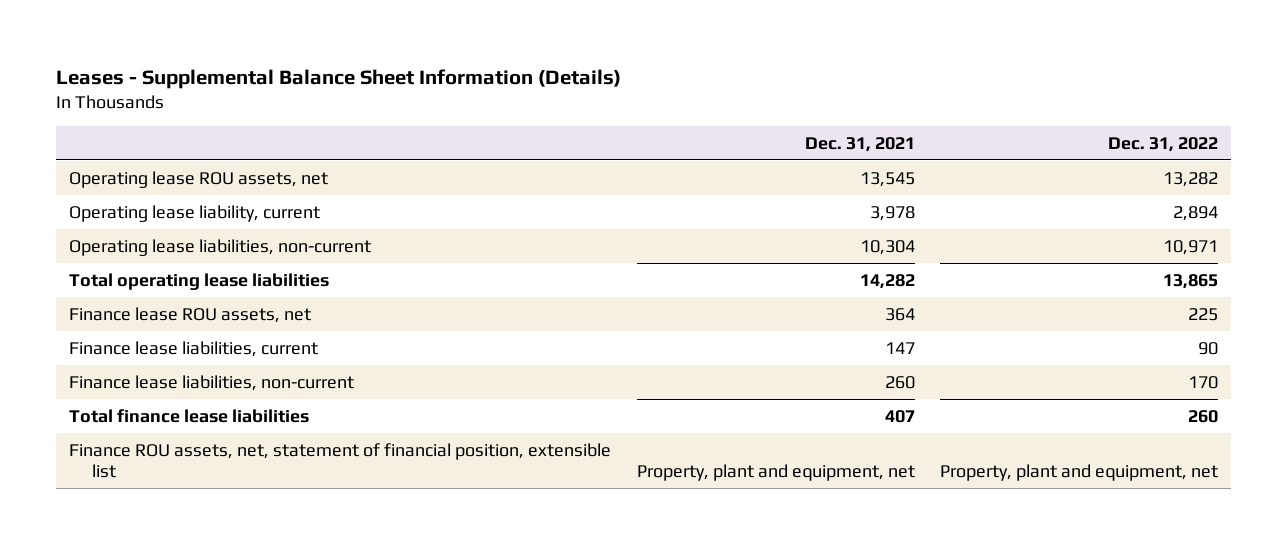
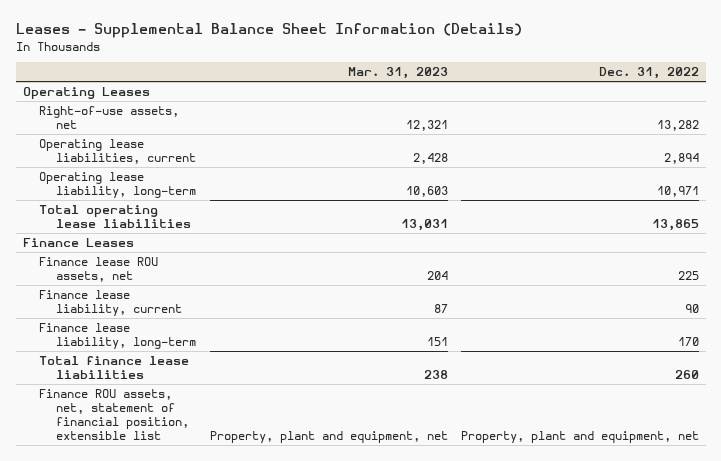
- | Dec. 31, 2021 | Dec. 31, 2022
+ | Mar. 31, 2023 | Dec. 31, 2022
- Operating lease ROU assets, net | 13,545 | 13,282
- Operating lease liability, current | 3,978 | 2,894
- Operating lease liabilities, non-current | 10,304 | 10,971
+ Operating Leases
+ Right-of-use assets, net | 12,321 | 13,282
+ Operating lease liabilities, current | 2,428 | 2,894
+ Operating lease liability, long-term | 10,603 | 10,971
+ Finance Leases
- Finance lease liabilities, current | 147 | 90
- Finance lease liabilities, non-current | 260 | 170
+ Finance lease liability, current | 87 | 90
+ Finance lease liability, long-term | 151 | 170

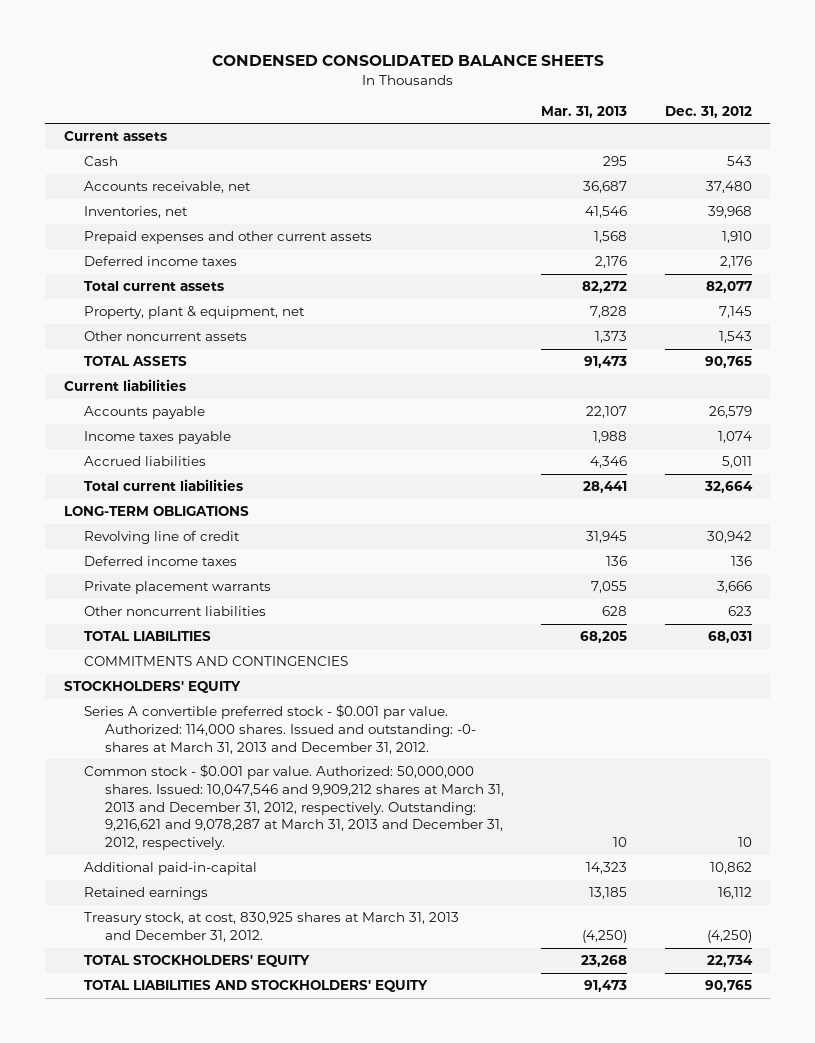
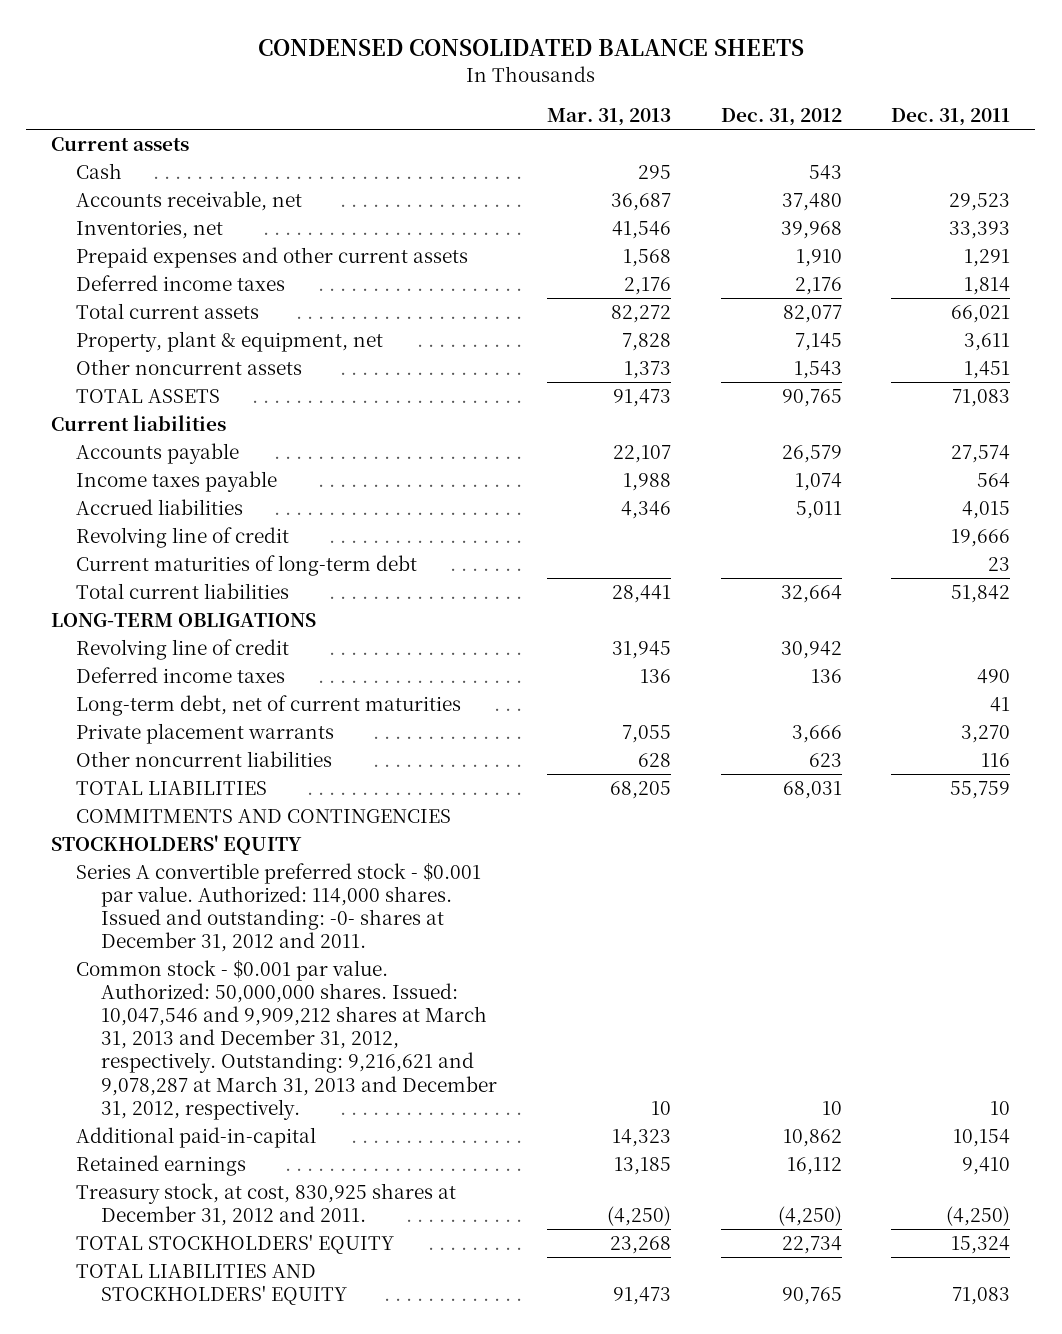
- | Mar. 31, 2013 | Dec. 31, 2012
+ | Mar. 31, 2013 | Dec. 31, 2012 | Dec. 31, 2011
+ Revolving line of credit | | | 19,666
+ Current maturities of long-term debt | | | 23
+ Long-term debt, net of current maturities | | | 41
- Series A convertible preferred stock - $0.001 par value. Authorized: 114,000 shares. Issued and outstanding: -0- shares at March 31, 2013 and December 31, 2012.
+ Series A convertible preferred stock - $0.001 par value. Authorized: 114,000 shares. Issued and outstanding: -0- shares at December 31, 2012 and 2011.
- Treasury stock, at cost, 830,925 shares at March 31, 2013 and December 31, 2012. | (4,250) | (4,250)
+ Treasury stock, at cost, 830,925 shares at December 31, 2012 and 2011. | (4,250) | (4,250) | (4,250)

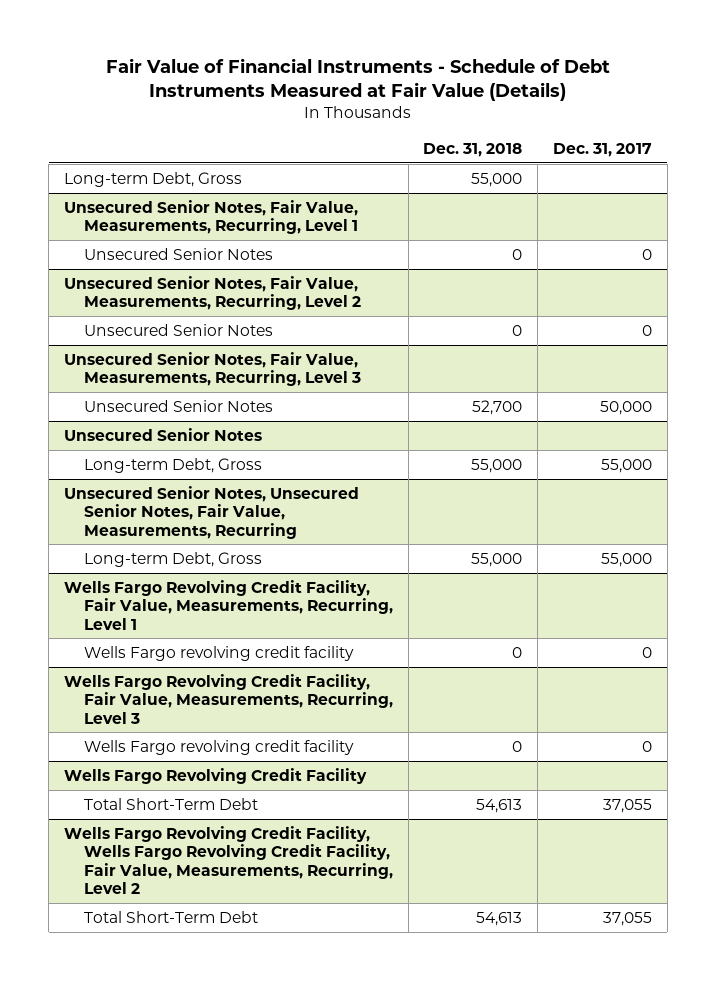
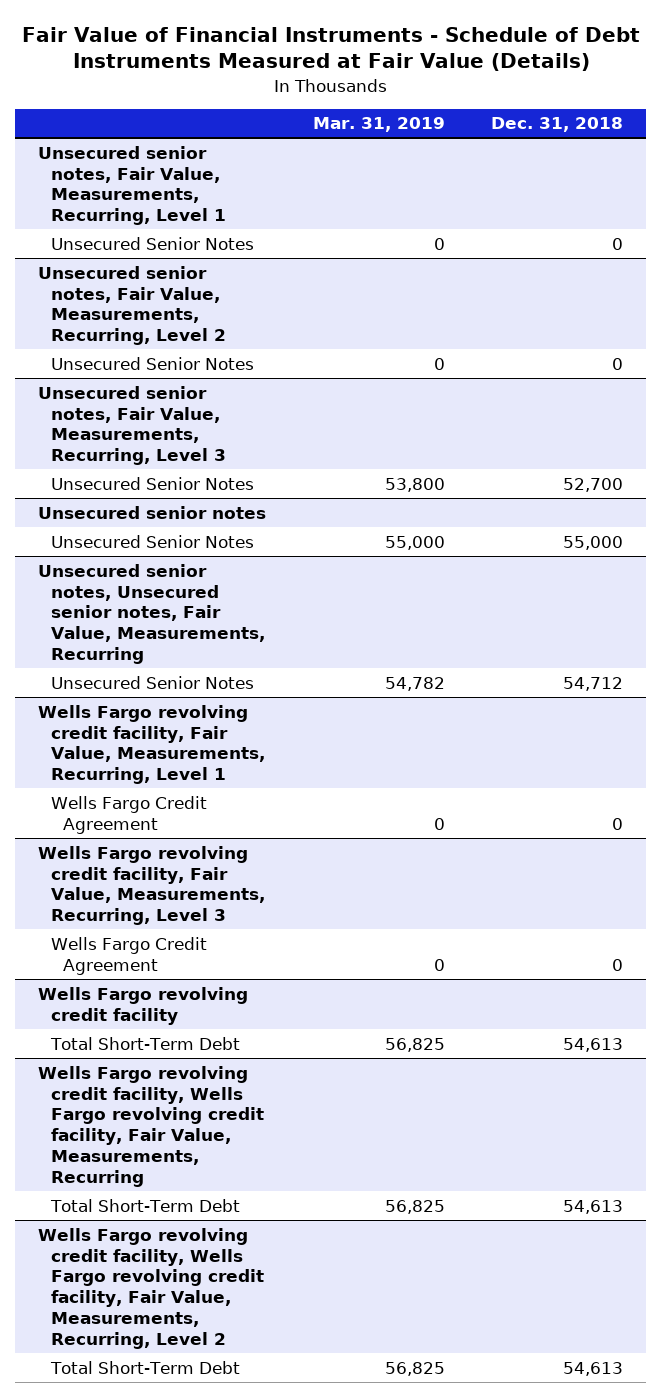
- | Dec. 31, 2018 | Dec. 31, 2017
+ | Mar. 31, 2019 | Dec. 31, 2018
- Long-term Debt, Gross | 55,000 |
- Unsecured Senior Notes, Fair Value, Measurements, Recurring, Level 1
+ Unsecured senior notes, Fair Value, Measurements, Recurring, Level 1
- Unsecured Senior Notes, Fair Value, Measurements, Recurring, Level 2
+ Unsecured senior notes, Fair Value, Measurements, Recurring, Level 2
- Unsecured Senior Notes, Fair Value, Measurements, Recurring, Level 3
+ Unsecured senior notes, Fair Value, Measurements, Recurring, Level 3
- Unsecured Senior Notes
- Long-term Debt, Gross | 55,000 | 55,000
- Unsecured Senior Notes, Unsecured Senior Notes, Fair Value, Measurements, Recurring
- Long-term Debt, Gross | 55,000 | 55,000
- Wells Fargo Revolving Credit Facility, Fair Value, Measurements, Recurring, Level 1
- Wells Fargo revolving credit facility | 0 | 0
- Wells Fargo Revolving Credit Facility, Fair Value, Measurements, Recurring, Level 3
- Wells Fargo revolving credit facility | 0 | 0
- Wells Fargo Revolving Credit Facility
+ Unsecured senior notes
+ Unsecured Senior Notes | 55,000 | 55,000
+ Unsecured senior notes, Unsecured senior notes, Fair Value, Measurements, Recurring
+ Unsecured Senior Notes | 54,782 | 54,712
+ Wells Fargo revolving credit facility, Fair Value, Measurements, Recurring, Level 1
+ Wells Fargo Credit Agreement | 0 | 0
+ Wells Fargo revolving credit facility, Fair Value, Measurements, Recurring, Level 3
+ Wells Fargo Credit Agreement | 0 | 0
+ Wells Fargo revolving credit facility
- Wells Fargo Revolving Credit Facility, Wells Fargo Revolving Credit Facility, Fair Value, Measurements, Recurring, Level 2
+ Wells Fargo revolving credit facility, Wells Fargo revolving credit facility, Fair Value, Measurements, Recurring
+ Wells Fargo revolving credit facility, Wells Fargo revolving credit facility, Fair Value, Measurements, Recurring, Level 2
+ Total Short-Term Debt | 56,825 | 54,613

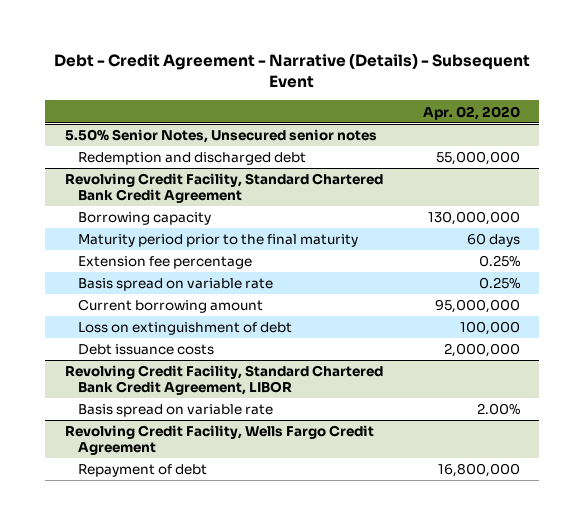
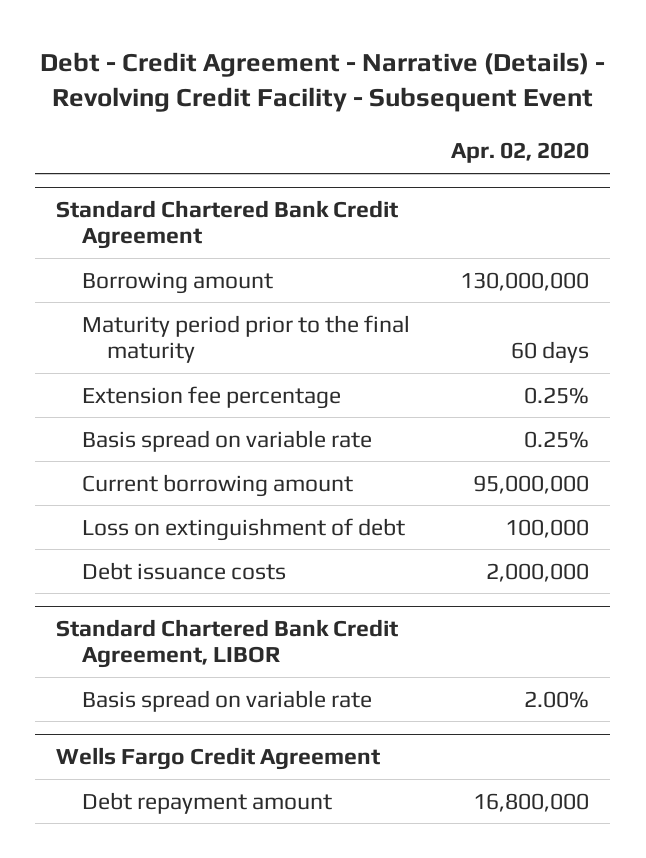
- Debt - Credit Agreement - Narrative (Details) - Subsequent Event
+ Debt - Credit Agreement - Narrative (Details) - Revolving Credit Facility - Subsequent Event
- 5.50% Senior Notes, Unsecured senior notes
- Redemption and discharged debt | 55,000,000
- Revolving Credit Facility, Standard Chartered Bank Credit Agreement
- Borrowing capacity | 130,000,000
+ Standard Chartered Bank Credit Agreement
+ Borrowing amount | 130,000,000
- Revolving Credit Facility, Standard Chartered Bank Credit Agreement, LIBOR
+ Standard Chartered Bank Credit Agreement, LIBOR
- Revolving Credit Facility, Wells Fargo Credit Agreement
- Repayment of debt | 16,800,000
+ Wells Fargo Credit Agreement
+ Debt repayment amount | 16,800,000

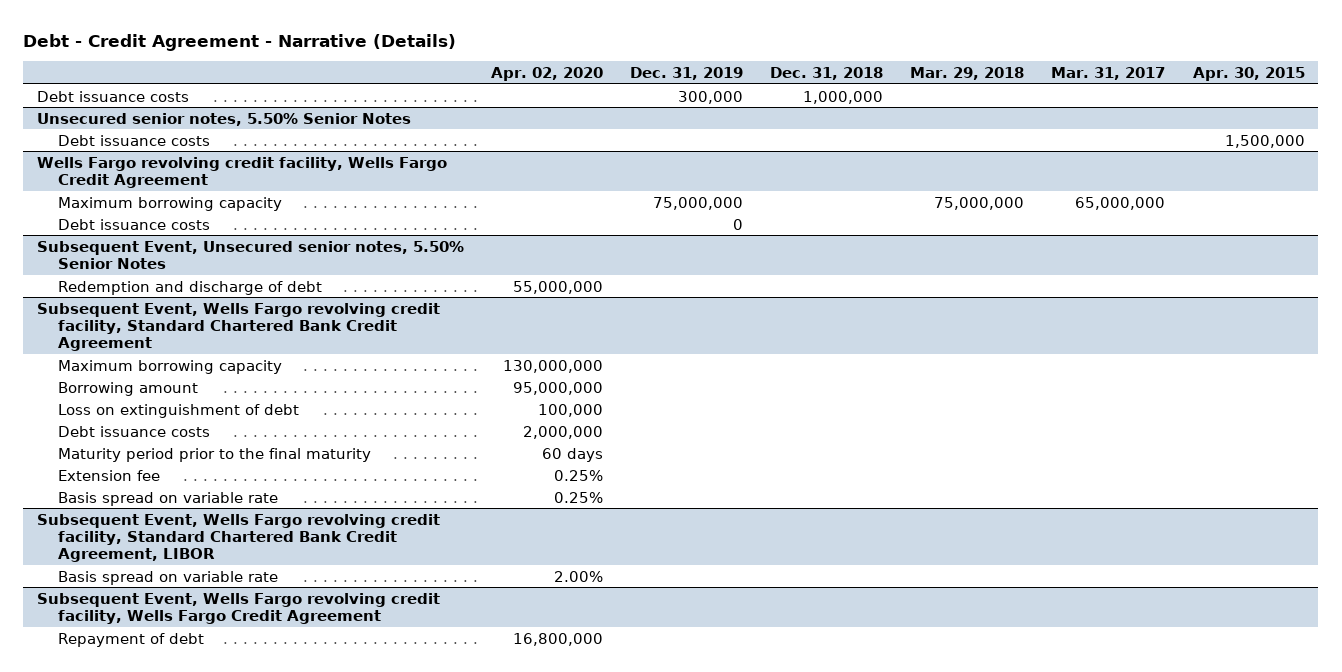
- Debt - Credit Agreement - Narrative (Details) - Revolving Credit Facility - Subsequent Event
+ Debt - Credit Agreement - Narrative (Details)
- | Apr. 02, 2020
+ | Apr. 02, 2020 | Dec. 31, 2019 | Dec. 31, 2018 | Mar. 29, 2018 | Mar. 31, 2017 | Apr. 30, 2015
- Standard Chartered Bank Credit Agreement
- Borrowing amount | 130,000,000
- Maturity period prior to the final maturity | 60 days
- Extension fee percentage | 0.25%
- Basis spread on variable rate | 0.25%
- Current borrowing amount | 95,000,000
+ Debt issuance costs | | 300,000 | 1,000,000 | | |
+ Unsecured senior notes, 5.50% Senior Notes
+ Debt issuance costs | | | | | | 1,500,000
+ Wells Fargo revolving credit facility, Wells Fargo Credit Agreement
+ Maximum borrowing capacity | | 75,000,000 | | 75,000,000 | 65,000,000 |
+ Debt issuance costs | | 0 | | | |
+ Subsequent Event, Unsecured senior notes, 5.50% Senior Notes
+ Redemption and discharge of debt | 55,000,000 | | | | |
+ Subsequent Event, Wells Fargo revolving credit facility, Standard Chartered Bank Credit Agreement
+ Maximum borrowing capacity | 130,000,000 | | | | |
+ Borrowing amount | 95,000,000 | | | | |
- Standard Chartered Bank Credit Agreement, LIBOR
+ Maturity period prior to the final maturity | 60 days | | | | |
+ Extension fee | 0.25% | | | | |
+ Basis spread on variable rate | 0.25% | | | | |
+ Subsequent Event, Wells Fargo revolving credit facility, Standard Chartered Bank Credit Agreement, LIBOR
- Wells Fargo Credit Agreement
- Debt repayment amount | 16,800,000
+ Subsequent Event, Wells Fargo revolving credit facility, Wells Fargo Credit Agreement
+ Repayment of debt | 16,800,000 | | | | |

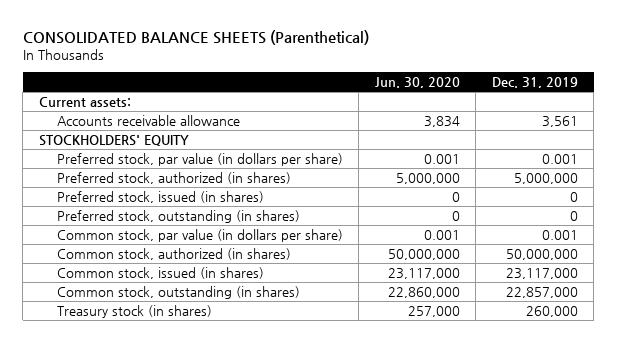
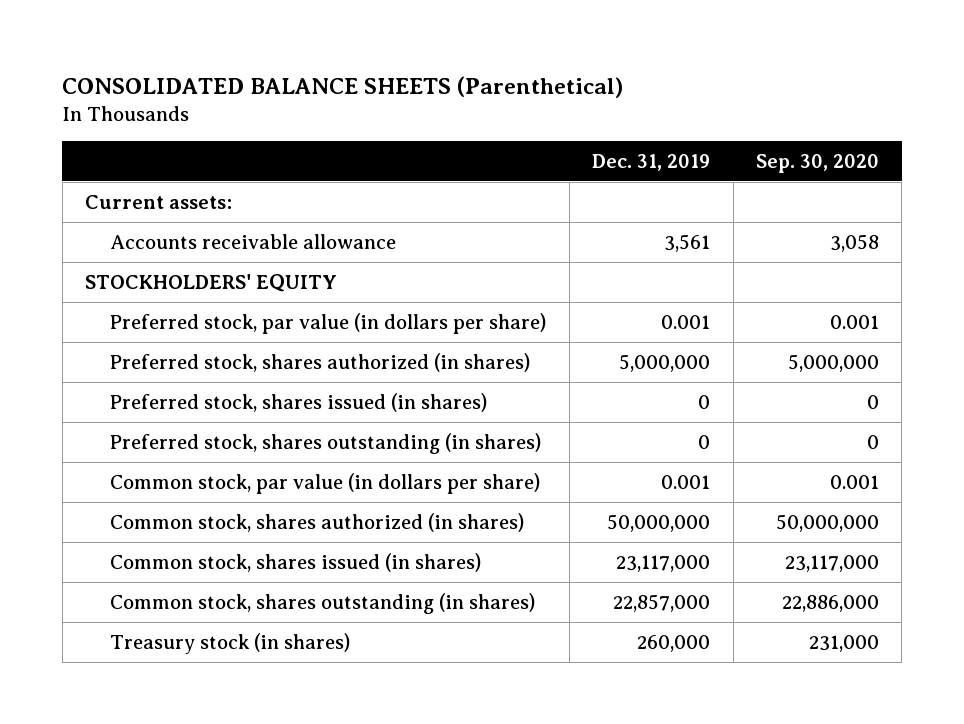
- | Jun. 30, 2020 | Dec. 31, 2019
+ | Dec. 31, 2019 | Sep. 30, 2020
- Preferred stock, authorized (in shares) | 5,000,000 | 5,000,000
- Preferred stock, issued (in shares) | 0 | 0
- Preferred stock, outstanding (in shares) | 0 | 0
+ Preferred stock, shares authorized (in shares) | 5,000,000 | 5,000,000
+ Preferred stock, shares issued (in shares) | 0 | 0
+ Preferred stock, shares outstanding (in shares) | 0 | 0
- Common stock, authorized (in shares) | 50,000,000 | 50,000,000
- Common stock, issued (in shares) | 23,117,000 | 23,117,000
- Common stock, outstanding (in shares) | 22,860,000 | 22,857,000
+ Common stock, shares authorized (in shares) | 50,000,000 | 50,000,000
+ Common stock, shares issued (in shares) | 23,117,000 | 23,117,000
+ Common stock, shares outstanding (in shares) | 22,857,000 | 22,886,000

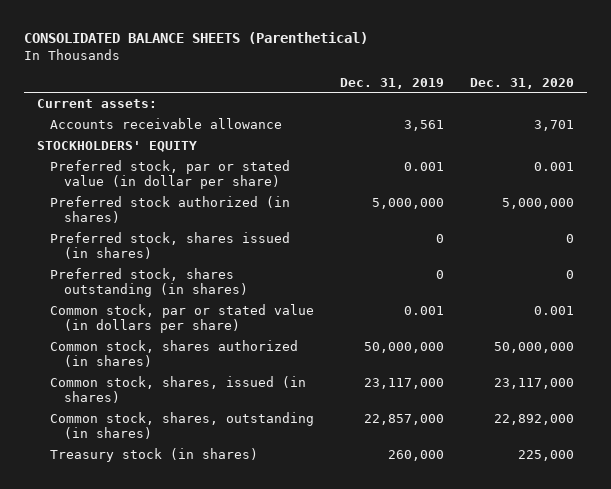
- | Dec. 31, 2019 | Sep. 30, 2020
+ | Dec. 31, 2019 | Dec. 31, 2020
- Preferred stock, par value (in dollars per share) | 0.001 | 0.001
- Preferred stock, shares authorized (in shares) | 5,000,000 | 5,000,000
+ Preferred stock, par or stated value (in dollar per share) | 0.001 | 0.001
+ Preferred stock authorized (in shares) | 5,000,000 | 5,000,000
- Common stock, par value (in dollars per share) | 0.001 | 0.001
+ Common stock, par or stated value (in dollars per share) | 0.001 | 0.001
- Common stock, shares issued (in shares) | 23,117,000 | 23,117,000
- Common stock, shares outstanding (in shares) | 22,857,000 | 22,886,000
+ Common stock, shares, issued (in shares) | 23,117,000 | 23,117,000
+ Common stock, shares, outstanding (in shares) | 22,857,000 | 22,892,000

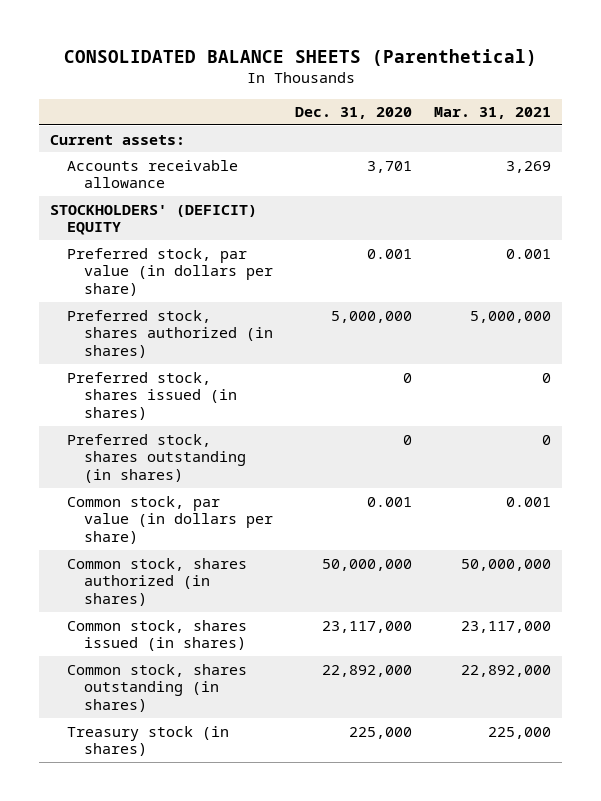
- | Dec. 31, 2019 | Dec. 31, 2020
+ | Dec. 31, 2020 | Mar. 31, 2021
- STOCKHOLDERS' EQUITY
- Preferred stock, par or stated value (in dollar per share) | 0.001 | 0.001
- Preferred stock authorized (in shares) | 5,000,000 | 5,000,000
+ STOCKHOLDERS' (DEFICIT) EQUITY
+ Preferred stock, par value (in dollars per share) | 0.001 | 0.001
+ Preferred stock, shares authorized (in shares) | 5,000,000 | 5,000,000
- Common stock, par or stated value (in dollars per share) | 0.001 | 0.001
+ Common stock, par value (in dollars per share) | 0.001 | 0.001
- Common stock, shares, issued (in shares) | 23,117,000 | 23,117,000
- Common stock, shares, outstanding (in shares) | 22,857,000 | 22,892,000
+ Common stock, shares issued (in shares) | 23,117,000 | 23,117,000
+ Common stock, shares outstanding (in shares) | 22,892,000 | 22,892,000

